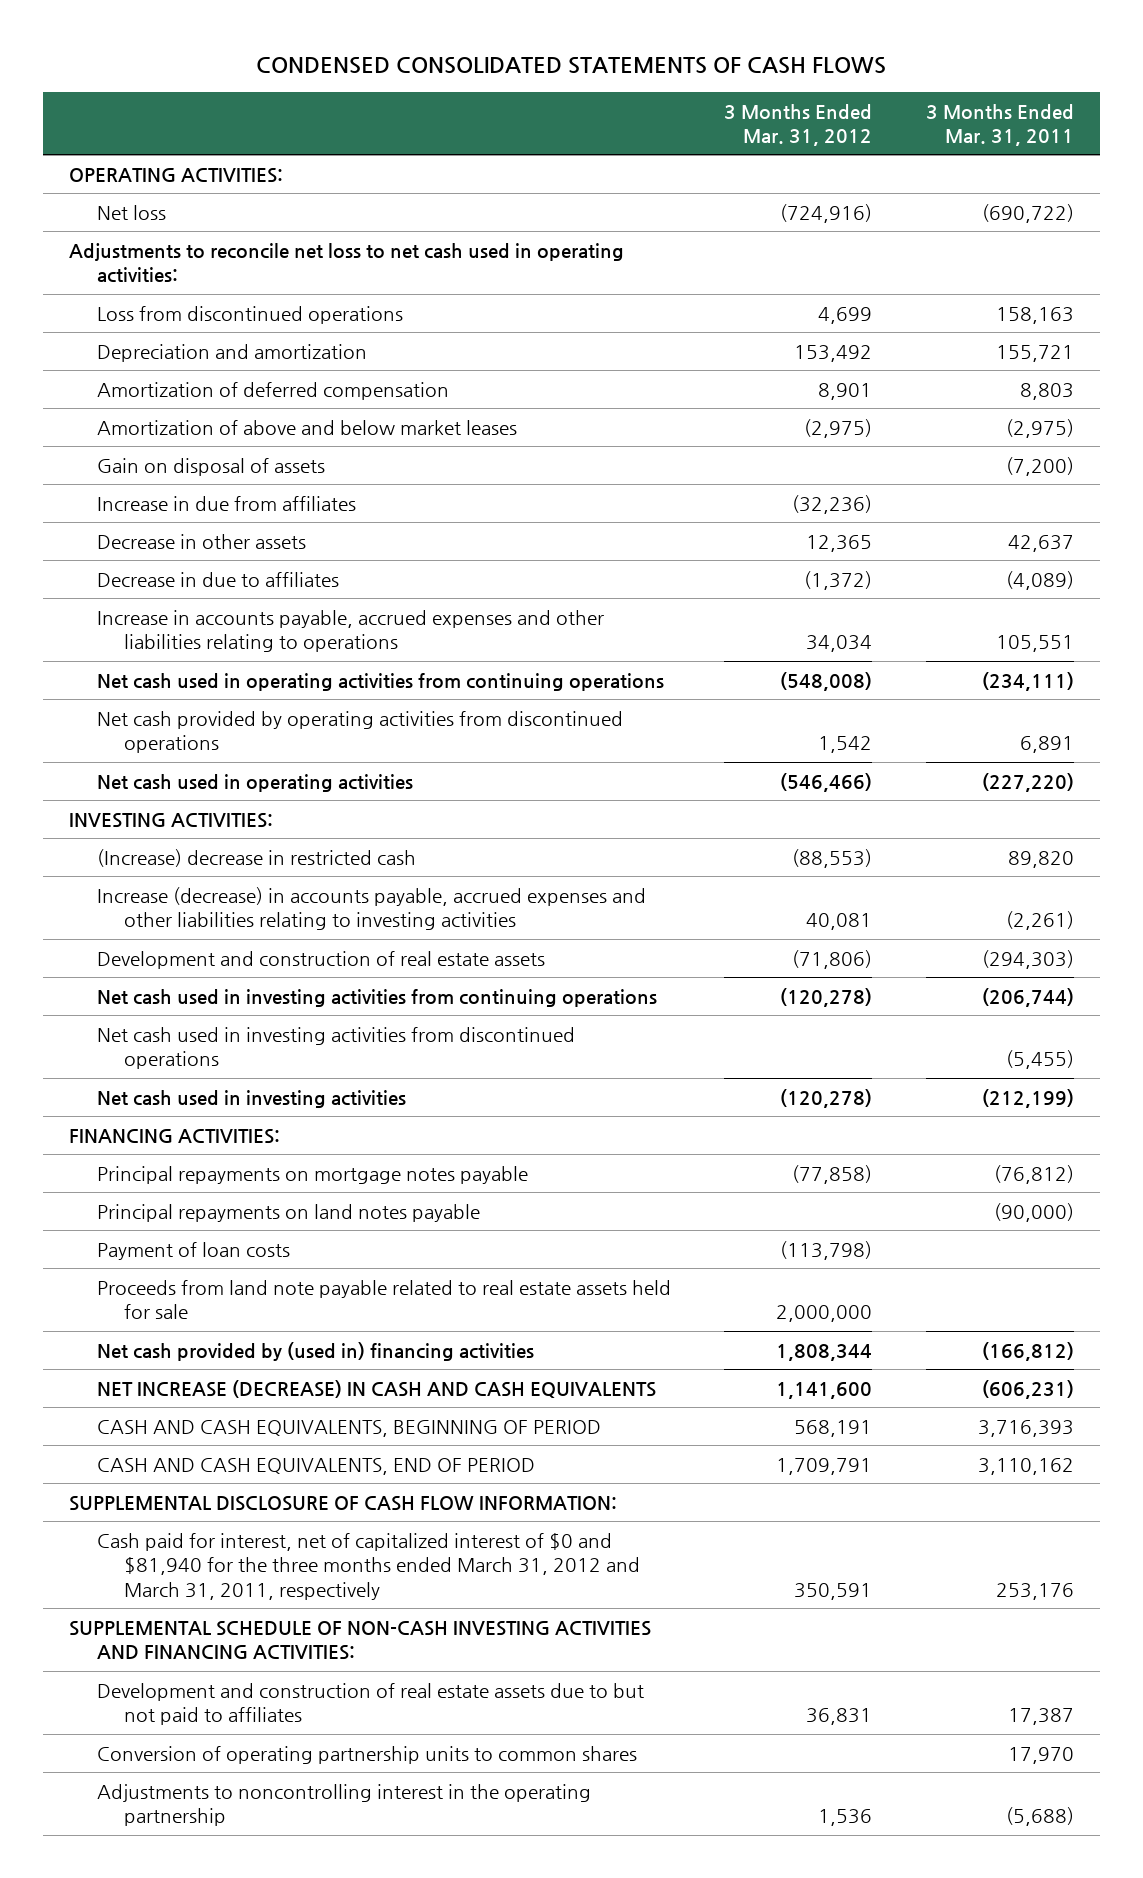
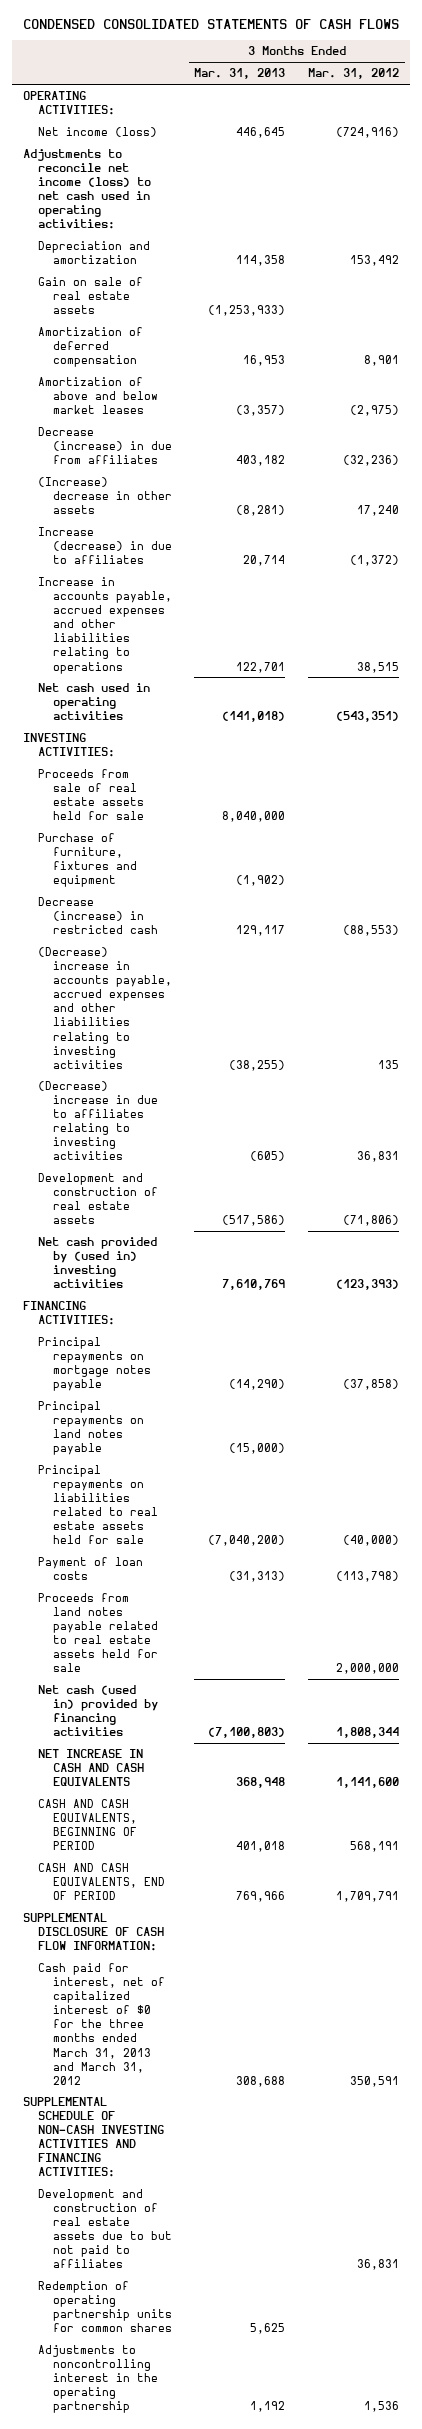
- | 3 Months Ended Mar. 31, 2012 | 3 Months Ended Mar. 31, 2011
+ | 3 Months Ended Mar. 31, 2013 | 3 Months Ended Mar. 31, 2012
- Net loss | (724,916) | (690,722)
- Adjustments to reconcile net loss to net cash used in operating activities:
- Loss from discontinued operations | 4,699 | 158,163
+ Net income (loss) | 446,645 | (724,916)
+ Adjustments to reconcile net income (loss) to net cash used in operating activities:
+ Gain on sale of real estate assets | (1,253,933) |
- Gain on disposal of assets | | (7,200)
- Increase in due from affiliates | (32,236) |
- Decrease in other assets | 12,365 | 42,637
- Decrease in due to affiliates | (1,372) | (4,089)
- Increase in accounts payable, accrued expenses and other liabilities relating to operations | 34,034 | 105,551
- Net cash used in operating activities from continuing operations | (548,008) | (234,111)
- Net cash provided by operating activities from discontinued operations | 1,542 | 6,891
- Net cash used in operating activities | (546,466) | (227,220)
+ Decrease (increase) in due from affiliates | 403,182 | (32,236)
+ (Increase) decrease in other assets | (8,281) | 17,240
+ Increase (decrease) in due to affiliates | 20,714 | (1,372)
+ Increase in accounts payable, accrued expenses and other liabilities relating to operations | 122,701 | 38,515
+ Net cash used in operating activities | (141,018) | (543,351)
- (Increase) decrease in restricted cash | (88,553) | 89,820
- Increase (decrease) in accounts payable, accrued expenses and other liabilities relating to investing activities | 40,081 | (2,261)
+ Proceeds from sale of real estate assets held for sale | 8,040,000 |
+ Purchase of furniture, fixtures and equipment | (1,902) |
+ Decrease (increase) in restricted cash | 129,117 | (88,553)
+ (Decrease) increase in accounts payable, accrued expenses and other liabilities relating to investing activities | (38,255) | 135
+ (Decrease) increase in due to affiliates relating to investing activities | (605) | 36,831
- Net cash used in investing activities from continuing operations | (120,278) | (206,744)
- Net cash used in investing activities from discontinued operations | | (5,455)
- Net cash used in investing activities | (120,278) | (212,199)
+ Net cash provided by (used in) investing activities | 7,610,769 | (123,393)
- Principal repayments on mortgage notes payable | (77,858) | (76,812)
+ Principal repayments on mortgage notes payable | (14,290) | (37,858)
+ Principal repayments on liabilities related to real estate assets held for sale | (7,040,200) | (40,000)
- Proceeds from land note payable related to real estate assets held for sale | 2,000,000 |
- Net cash provided by (used in) financing activities | 1,808,344 | (166,812)
- NET INCREASE (DECREASE) IN CASH AND CASH EQUIVALENTS | 1,141,600 | (606,231)
+ Proceeds from land notes payable related to real estate assets held for sale | | 2,000,000
+ Net cash (used in) provided by financing activities | (7,100,803) | 1,808,344
+ NET INCREASE IN CASH AND CASH EQUIVALENTS | 368,948 | 1,141,600
- Cash paid for interest, net of capitalized interest of $0 and $81,940 for the three months ended March 31, 2012 and March 31, 2011, respectively | 350,591 | 253,176
+ Cash paid for interest, net of capitalized interest of $0 for the three months ended March 31, 2013 and March 31, 2012 | 308,688 | 350,591
- Conversion of operating partnership units to common shares | | 17,970
+ Redemption of operating partnership units for common shares | 5,625 |

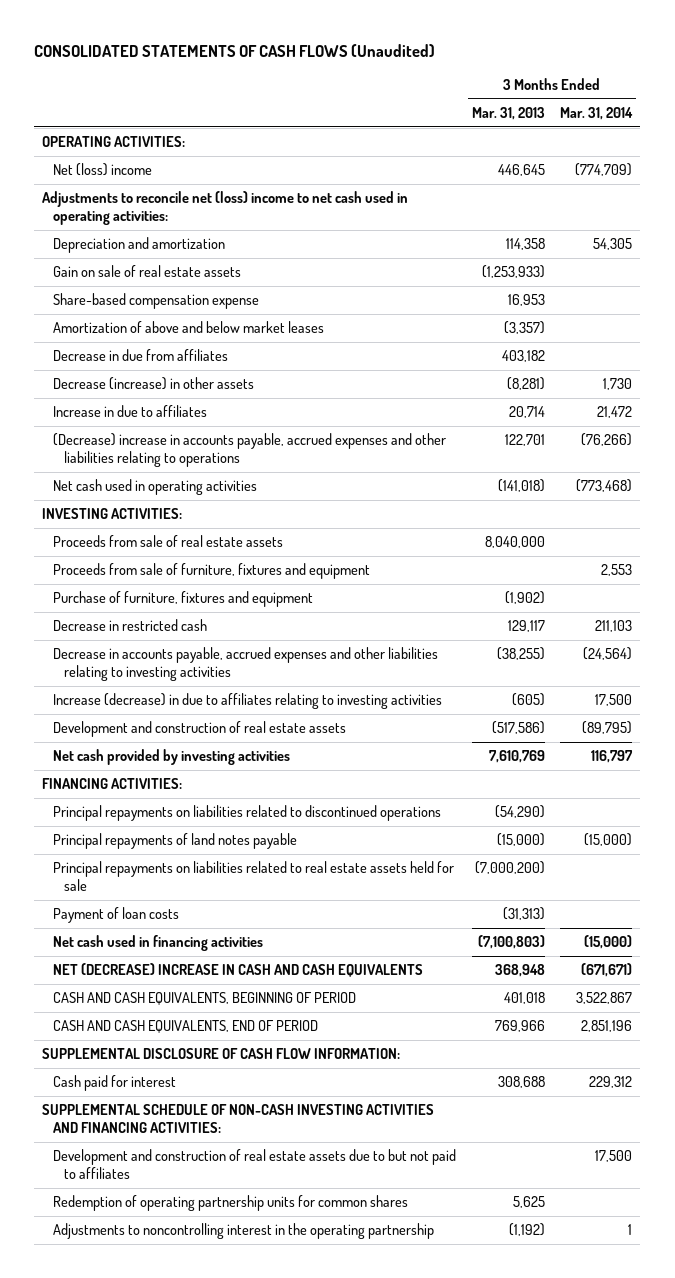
- CONDENSED CONSOLIDATED STATEMENTS OF CASH FLOWS
+ CONSOLIDATED STATEMENTS OF CASH FLOWS (Unaudited)
- | 3 Months Ended Mar. 31, 2013 | 3 Months Ended Mar. 31, 2012
+ | 3 Months Ended Mar. 31, 2013 | 3 Months Ended Mar. 31, 2014
- Net income (loss) | 446,645 | (724,916)
- Adjustments to reconcile net income (loss) to net cash used in operating activities:
+ Net (loss) income | 446,645 | (774,709)
+ Adjustments to reconcile net (loss) income to net cash used in operating activities:
- Amortization of deferred compensation | 16,953 | 8,901
+ Share-based compensation expense | 16,953 |
- Decrease (increase) in due from affiliates | 403,182 | (32,236)
- (Increase) decrease in other assets | (8,281) | 17,240
- Increase (decrease) in due to affiliates | 20,714 | (1,372)
- Increase in accounts payable, accrued expenses and other liabilities relating to operations | 122,701 | 38,515
+ Decrease in due from affiliates | 403,182 |
+ Decrease (increase) in other assets | (8,281) | 1,730
+ Increase in due to affiliates | 20,714 | 21,472
+ (Decrease) increase in accounts payable, accrued expenses and other liabilities relating to operations | 122,701 | (76,266)
- Proceeds from sale of real estate assets held for sale | 8,040,000 |
+ Proceeds from sale of real estate assets | 8,040,000 |
+ Proceeds from sale of furniture, fixtures and equipment | | 2,553
- Decrease (increase) in restricted cash | 129,117 | (88,553)
- (Decrease) increase in accounts payable, accrued expenses and other liabilities relating to investing activities | (38,255) | 135
- (Decrease) increase in due to affiliates relating to investing activities | (605) | 36,831
+ Decrease in restricted cash | 129,117 | 211,103
+ Decrease in accounts payable, accrued expenses and other liabilities relating to investing activities | (38,255) | (24,564)
+ Increase (decrease) in due to affiliates relating to investing activities | (605) | 17,500
- Net cash provided by (used in) investing activities | 7,610,769 | (123,393)
+ Net cash provided by investing activities | 7,610,769 | 116,797
- Principal repayments on mortgage notes payable | (14,290) | (37,858)
- Principal repayments on land notes payable | (15,000) |
- Principal repayments on liabilities related to real estate assets held for sale | (7,040,200) | (40,000)
+ Principal repayments on liabilities related to discontinued operations | (54,290) |
+ Principal repayments of land notes payable | (15,000) | (15,000)
+ Principal repayments on liabilities related to real estate assets held for sale | (7,000,200) |
- Proceeds from land notes payable related to real estate assets held for sale | | 2,000,000
- Net cash (used in) provided by financing activities | (7,100,803) | 1,808,344
- NET INCREASE IN CASH AND CASH EQUIVALENTS | 368,948 | 1,141,600
+ Net cash used in financing activities | (7,100,803) | (15,000)
+ NET (DECREASE) INCREASE IN CASH AND CASH EQUIVALENTS | 368,948 | (671,671)
- Cash paid for interest, net of capitalized interest of $0 for the three months ended March 31, 2013 and March 31, 2012 | 308,688 | 350,591
+ Cash paid for interest | 308,688 | 229,312
- Adjustments to noncontrolling interest in the operating partnership | 1,192 | 1,536
+ Adjustments to noncontrolling interest in the operating partnership | (1,192) | 1

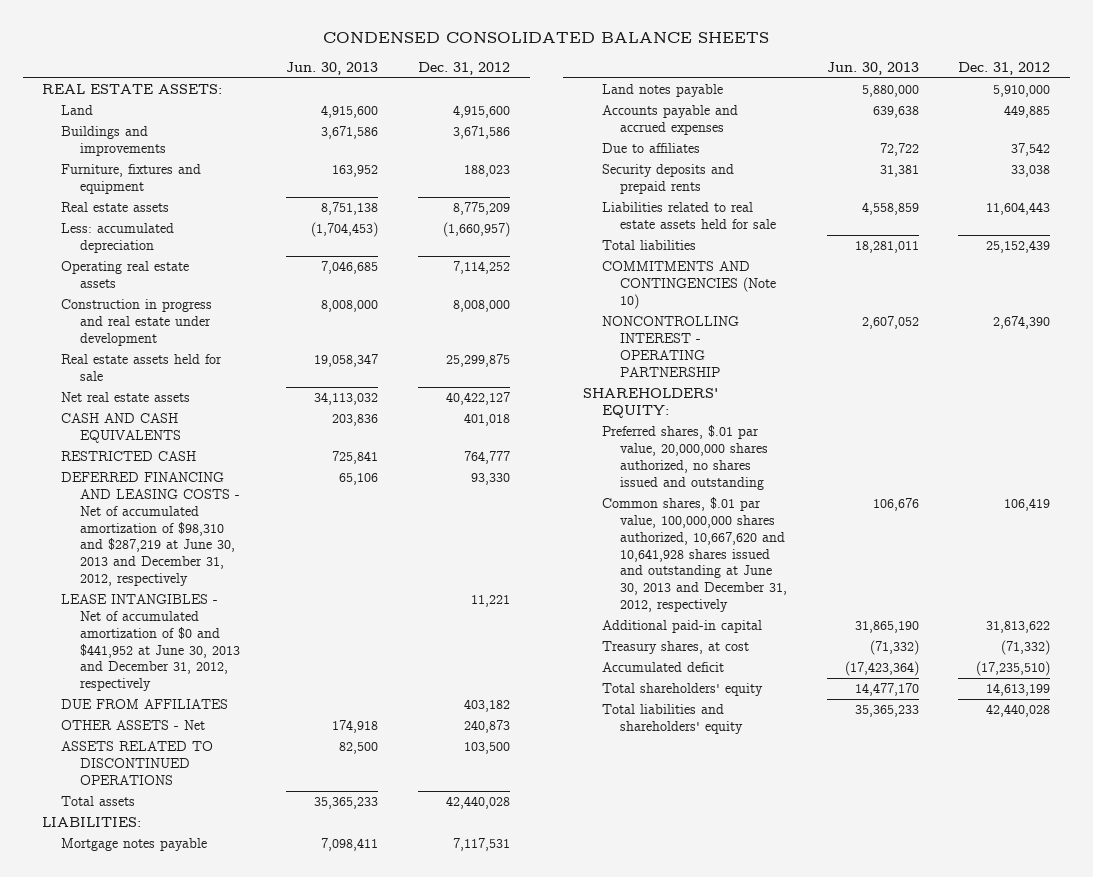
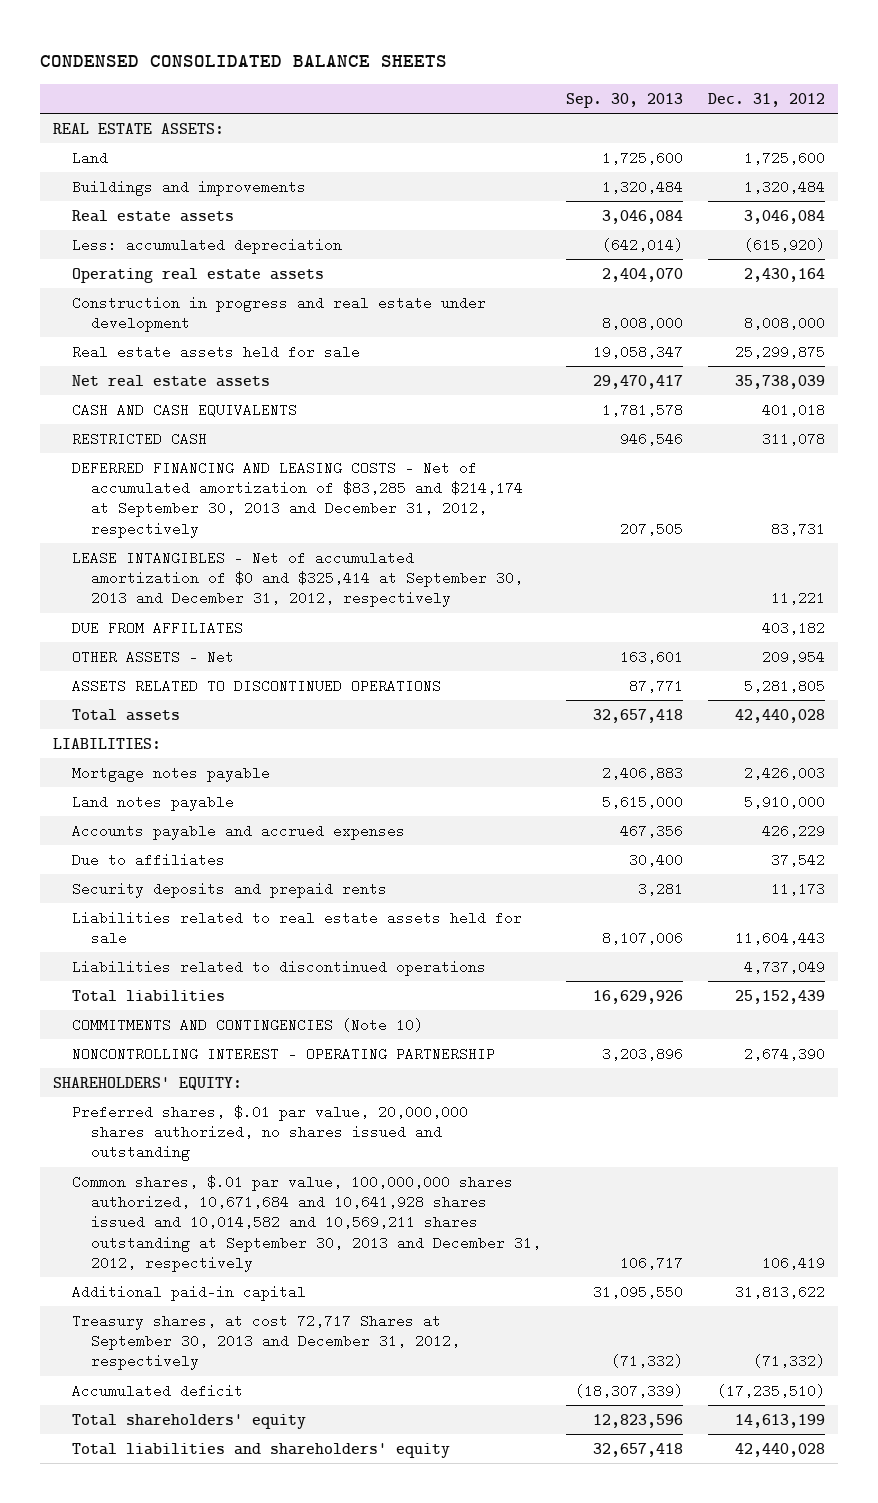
- | Jun. 30, 2013 | Dec. 31, 2012
+ | Sep. 30, 2013 | Dec. 31, 2012
- Land | 4,915,600 | 4,915,600
- Buildings and improvements | 3,671,586 | 3,671,586
- Furniture, fixtures and equipment | 163,952 | 188,023
- Real estate assets | 8,751,138 | 8,775,209
- Less: accumulated depreciation | (1,704,453) | (1,660,957)
- Operating real estate assets | 7,046,685 | 7,114,252
+ Land | 1,725,600 | 1,725,600
+ Buildings and improvements | 1,320,484 | 1,320,484
+ Real estate assets | 3,046,084 | 3,046,084
+ Less: accumulated depreciation | (642,014) | (615,920)
+ Operating real estate assets | 2,404,070 | 2,430,164
- Net real estate assets | 34,113,032 | 40,422,127
+ Net real estate assets | 29,470,417 | 35,738,039
- RESTRICTED CASH | 725,841 | 764,777
- DEFERRED FINANCING AND LEASING COSTS - Net of accumulated amortization of $98,310 and $287,219 at June 30, 2013 and December 31, 2012, respectively | 65,106 | 93,330
- LEASE INTANGIBLES - Net of accumulated amortization of $0 and $441,952 at June 30, 2013 and December 31, 2012, respectively | | 11,221
+ RESTRICTED CASH | 946,546 | 311,078
+ DEFERRED FINANCING AND LEASING COSTS - Net of accumulated amortization of $83,285 and $214,174 at September 30, 2013 and December 31, 2012, respectively | 207,505 | 83,731
+ LEASE INTANGIBLES - Net of accumulated amortization of $0 and $325,414 at September 30, 2013 and December 31, 2012, respectively | | 11,221
- OTHER ASSETS - Net | 174,918 | 240,873
- ASSETS RELATED TO DISCONTINUED OPERATIONS | 82,500 | 103,500
+ OTHER ASSETS - Net | 163,601 | 209,954
+ ASSETS RELATED TO DISCONTINUED OPERATIONS | 87,771 | 5,281,805
- Mortgage notes payable | 7,098,411 | 7,117,531
+ Mortgage notes payable | 2,406,883 | 2,426,003
- Accounts payable and accrued expenses | 639,638 | 449,885
+ Accounts payable and accrued expenses | 467,356 | 426,229
- Security deposits and prepaid rents | 31,381 | 33,038
+ Security deposits and prepaid rents | 3,281 | 11,173
+ Liabilities related to discontinued operations | | 4,737,049
- Common shares, $.01 par value, 100,000,000 shares authorized, 10,667,620 and 10,641,928 shares issued and outstanding at June 30, 2013 and December 31, 2012, respectively | 106,676 | 106,419
+ Common shares, $.01 par value, 100,000,000 shares authorized, 10,671,684 and 10,641,928 shares issued and 10,014,582 and 10,569,211 shares outstanding at September 30, 2013 and December 31, 2012, respectively | 106,717 | 106,419
- Treasury shares, at cost | (71,332) | (71,332)
+ Treasury shares, at cost 72,717 Shares at September 30, 2013 and December 31, 2012, respectively | (71,332) | (71,332)

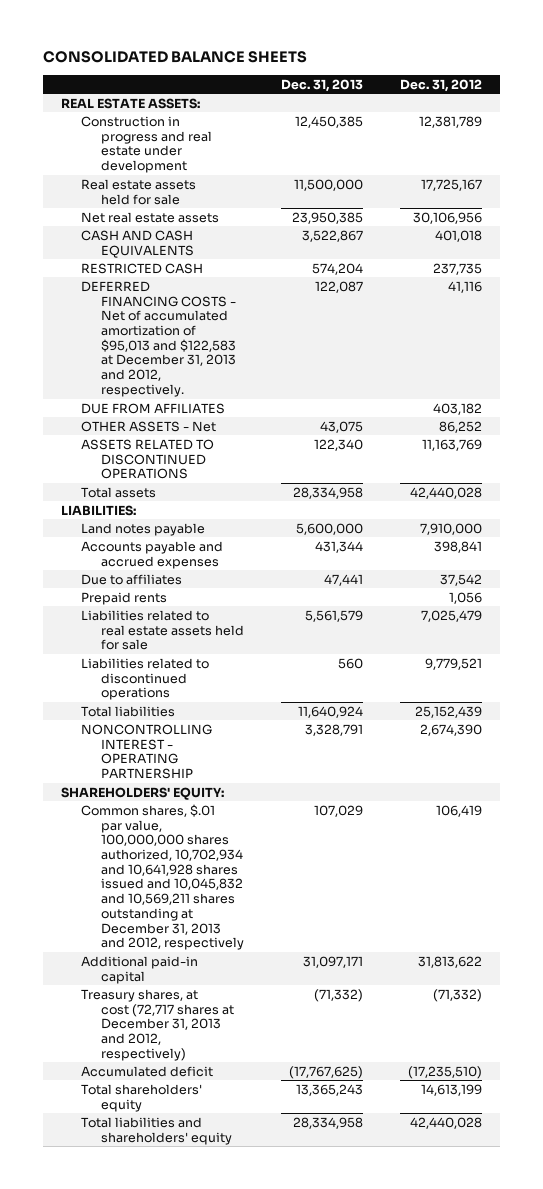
- CONDENSED CONSOLIDATED BALANCE SHEETS
+ CONSOLIDATED BALANCE SHEETS
- | Sep. 30, 2013 | Dec. 31, 2012
+ | Dec. 31, 2013 | Dec. 31, 2012
- Land | 1,725,600 | 1,725,600
- Buildings and improvements | 1,320,484 | 1,320,484
- Real estate assets | 3,046,084 | 3,046,084
- Less: accumulated depreciation | (642,014) | (615,920)
- Operating real estate assets | 2,404,070 | 2,430,164
- Construction in progress and real estate under development | 8,008,000 | 8,008,000
- Real estate assets held for sale | 19,058,347 | 25,299,875
- Net real estate assets | 29,470,417 | 35,738,039
+ Construction in progress and real estate under development | 12,450,385 | 12,381,789
+ Real estate assets held for sale | 11,500,000 | 17,725,167
+ Net real estate assets | 23,950,385 | 30,106,956
- RESTRICTED CASH | 946,546 | 311,078
- DEFERRED FINANCING AND LEASING COSTS - Net of accumulated amortization of $83,285 and $214,174 at September 30, 2013 and December 31, 2012, respectively | 207,505 | 83,731
- LEASE INTANGIBLES - Net of accumulated amortization of $0 and $325,414 at September 30, 2013 and December 31, 2012, respectively | | 11,221
+ RESTRICTED CASH | 574,204 | 237,735
+ DEFERRED FINANCING COSTS - Net of accumulated amortization of $95,013 and $122,583 at December 31, 2013 and 2012, respectively. | 122,087 | 41,116
- OTHER ASSETS - Net | 163,601 | 209,954
- ASSETS RELATED TO DISCONTINUED OPERATIONS | 87,771 | 5,281,805
+ OTHER ASSETS - Net | 43,075 | 86,252
+ ASSETS RELATED TO DISCONTINUED OPERATIONS | 122,340 | 11,163,769
- Mortgage notes payable | 2,406,883 | 2,426,003
- Land notes payable | 5,615,000 | 5,910,000
- Accounts payable and accrued expenses | 467,356 | 426,229
+ Land notes payable | 5,600,000 | 7,910,000
+ Accounts payable and accrued expenses | 431,344 | 398,841
- Security deposits and prepaid rents | 3,281 | 11,173
- Liabilities related to real estate assets held for sale | 8,107,006 | 11,604,443
- Liabilities related to discontinued operations | | 4,737,049
+ Prepaid rents | | 1,056
+ Liabilities related to real estate assets held for sale | 5,561,579 | 7,025,479
+ Liabilities related to discontinued operations | 560 | 9,779,521
- COMMITMENTS AND CONTINGENCIES (Note 10)
- Preferred shares, $.01 par value, 20,000,000 shares authorized, no shares issued and outstanding
- Common shares, $.01 par value, 100,000,000 shares authorized, 10,671,684 and 10,641,928 shares issued and 10,014,582 and 10,569,211 shares outstanding at September 30, 2013 and December 31, 2012, respectively | 106,717 | 106,419
+ Common shares, $.01 par value, 100,000,000 shares authorized, 10,702,934 and 10,641,928 shares issued and 10,045,832 and 10,569,211 shares outstanding at December 31, 2013 and 2012, respectively | 107,029 | 106,419
- Treasury shares, at cost 72,717 Shares at September 30, 2013 and December 31, 2012, respectively | (71,332) | (71,332)
+ Treasury shares, at cost (72,717 shares at December 31, 2013 and 2012, respectively) | (71,332) | (71,332)

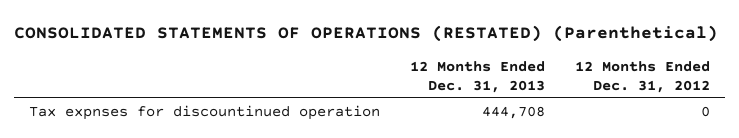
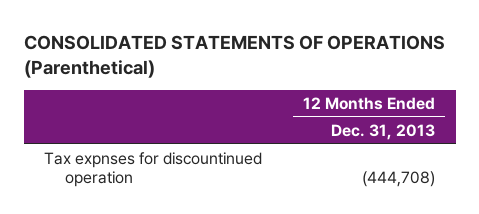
- CONSOLIDATED STATEMENTS OF OPERATIONS (RESTATED) (Parenthetical)
+ CONSOLIDATED STATEMENTS OF OPERATIONS (Parenthetical)
- | 12 Months Ended Dec. 31, 2013 | 12 Months Ended Dec. 31, 2012
+ | 12 Months Ended Dec. 31, 2013
- Tax expnses for discountinued operation | 444,708 | 0
+ Tax expnses for discountinued operation | (444,708)

